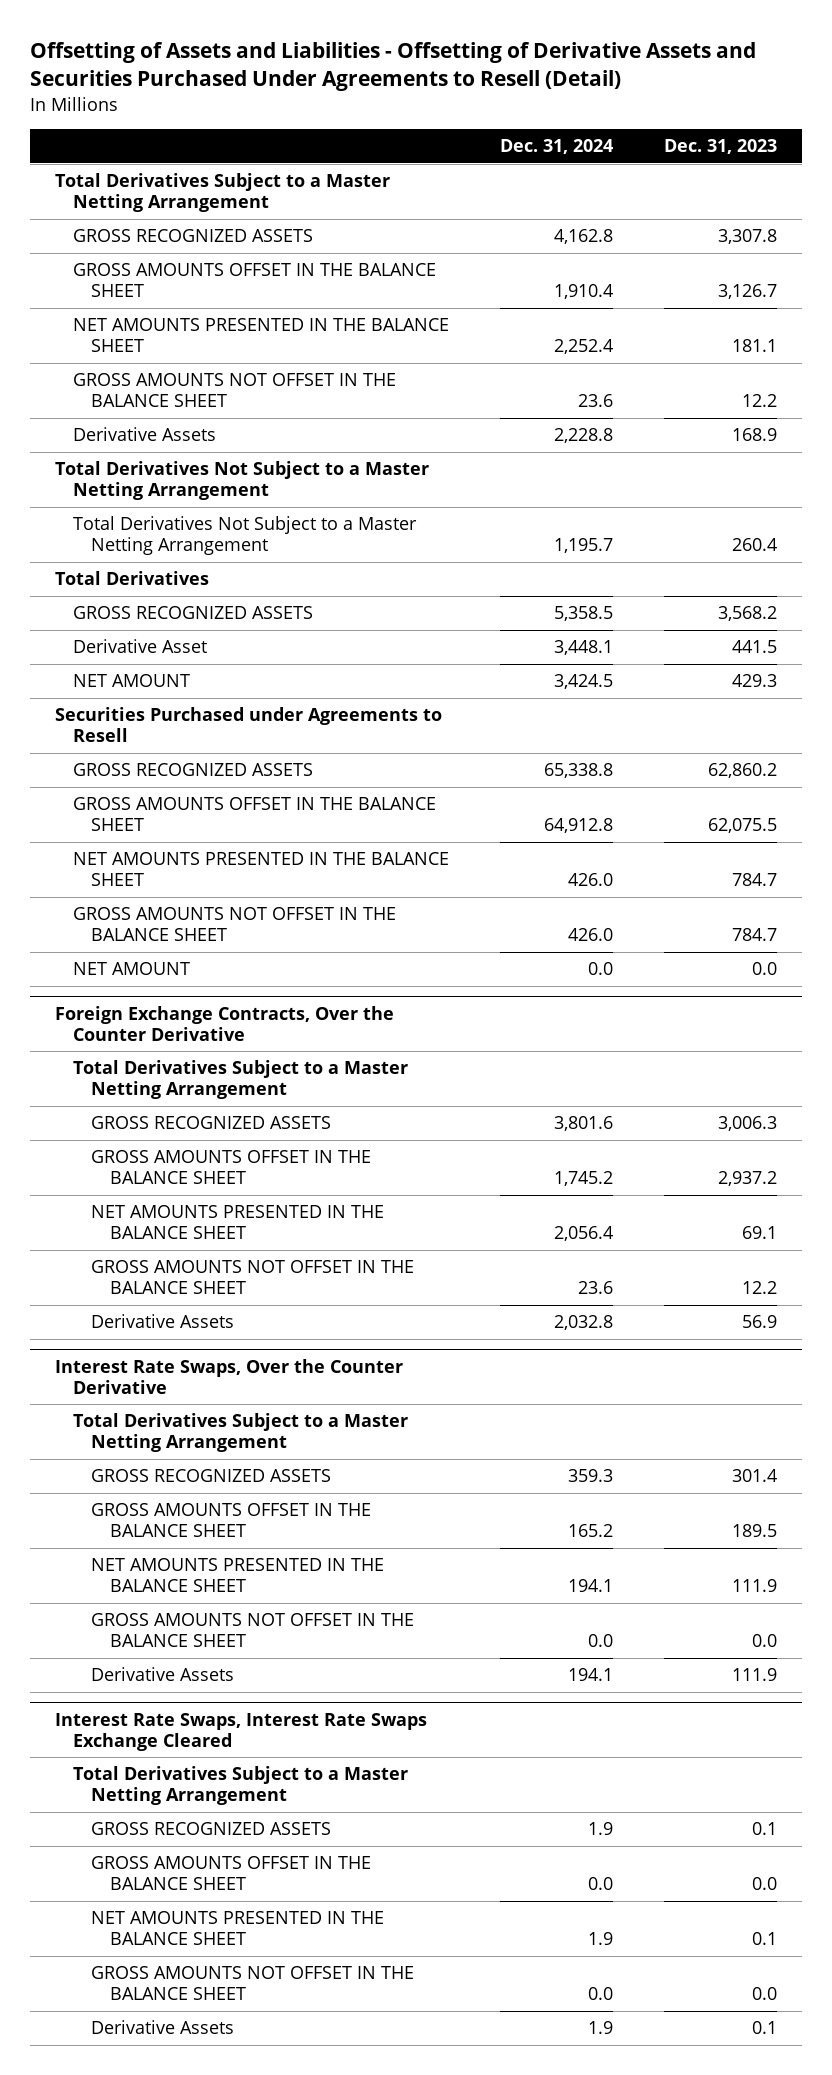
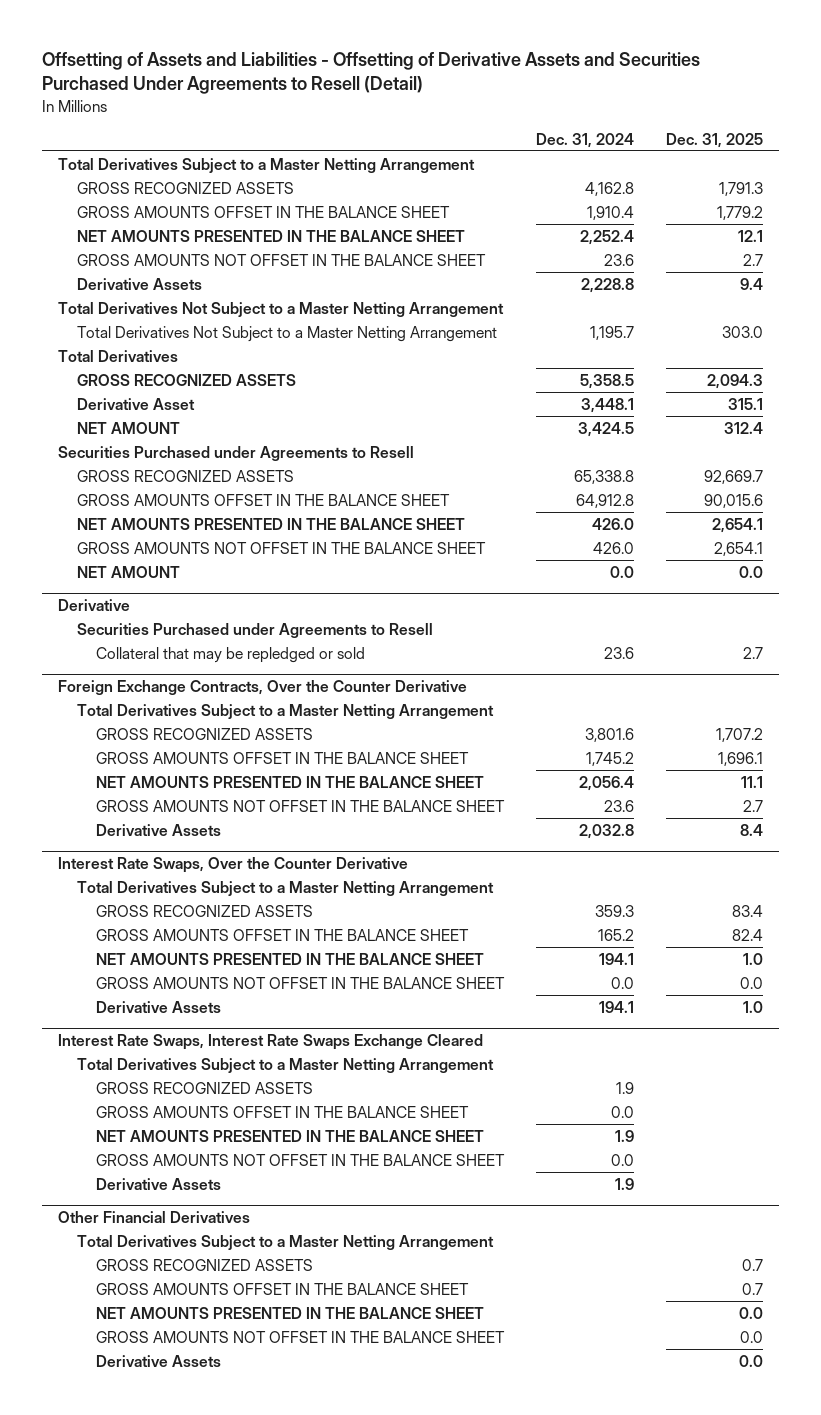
- | Dec. 31, 2024 | Dec. 31, 2023
+ | Dec. 31, 2024 | Dec. 31, 2025
+ Derivative
+ Securities Purchased under Agreements to Resell
+ Collateral that may be repledged or sold | 23.6 | 2.7
+ Other Financial Derivatives
+ Total Derivatives Subject to a Master Netting Arrangement
+ GROSS RECOGNIZED ASSETS | | 0.7
+ GROSS AMOUNTS OFFSET IN THE BALANCE SHEET | | 0.7
+ NET AMOUNTS PRESENTED IN THE BALANCE SHEET | | 0.0
+ GROSS AMOUNTS NOT OFFSET IN THE BALANCE SHEET | | 0.0
+ Derivative Assets | | 0.0

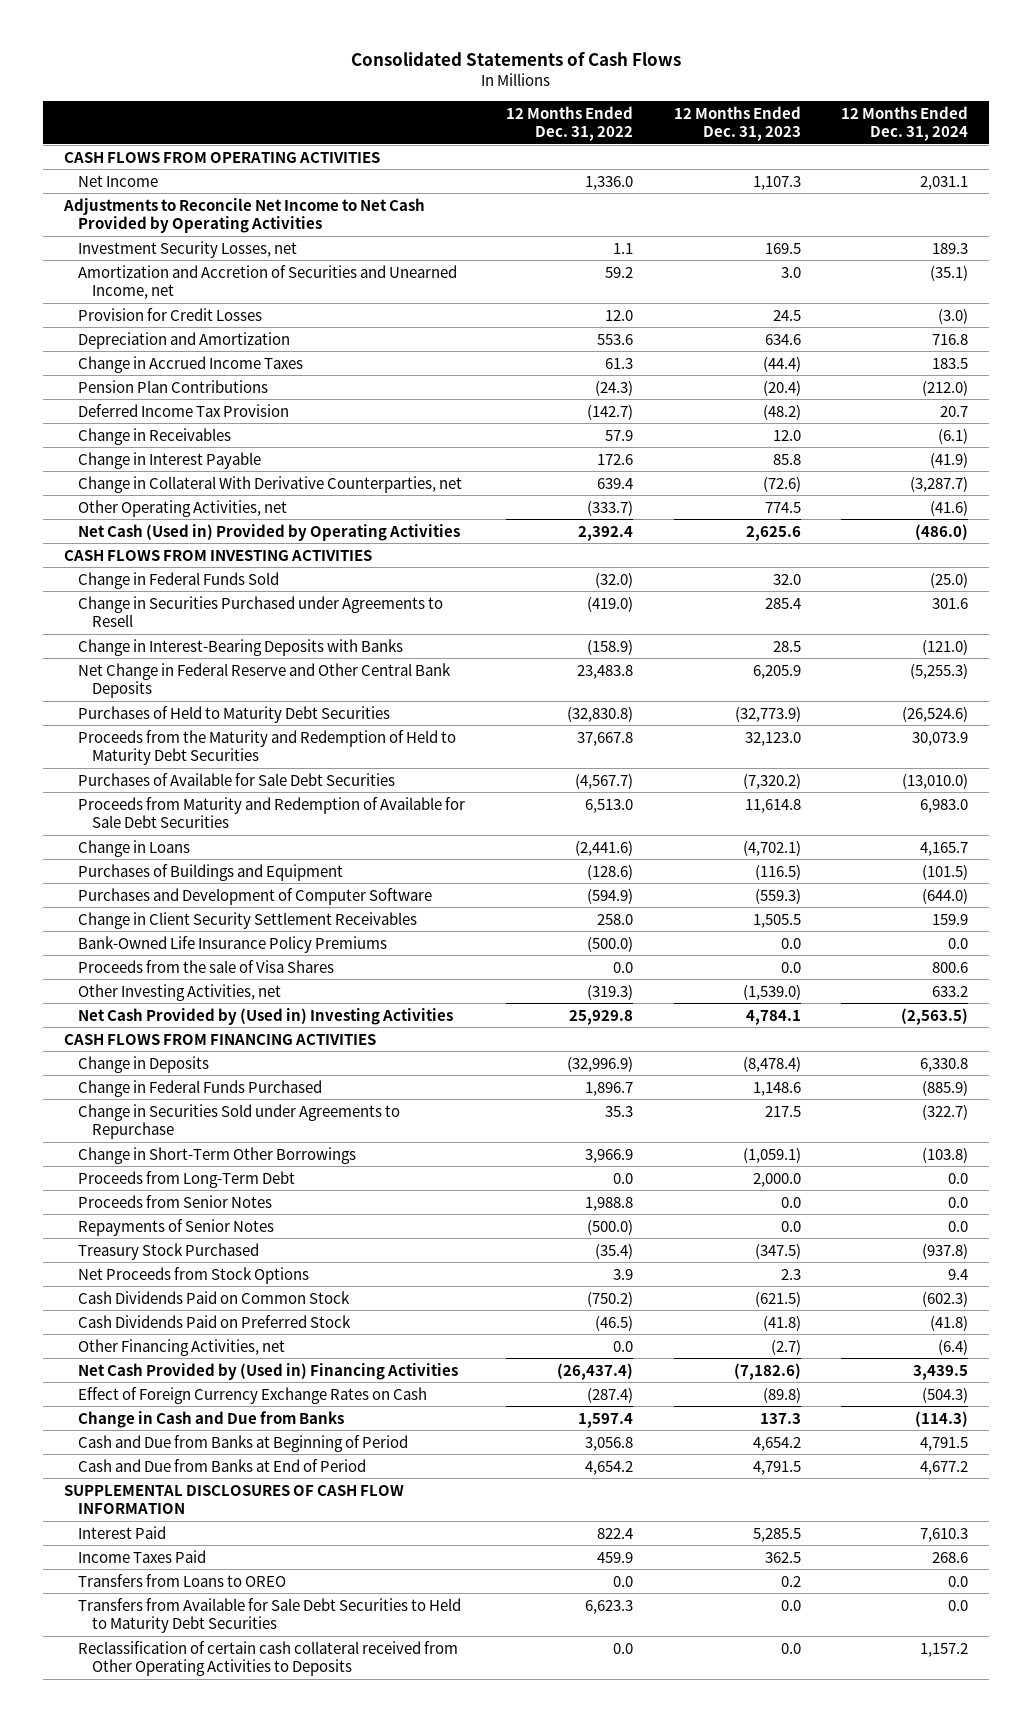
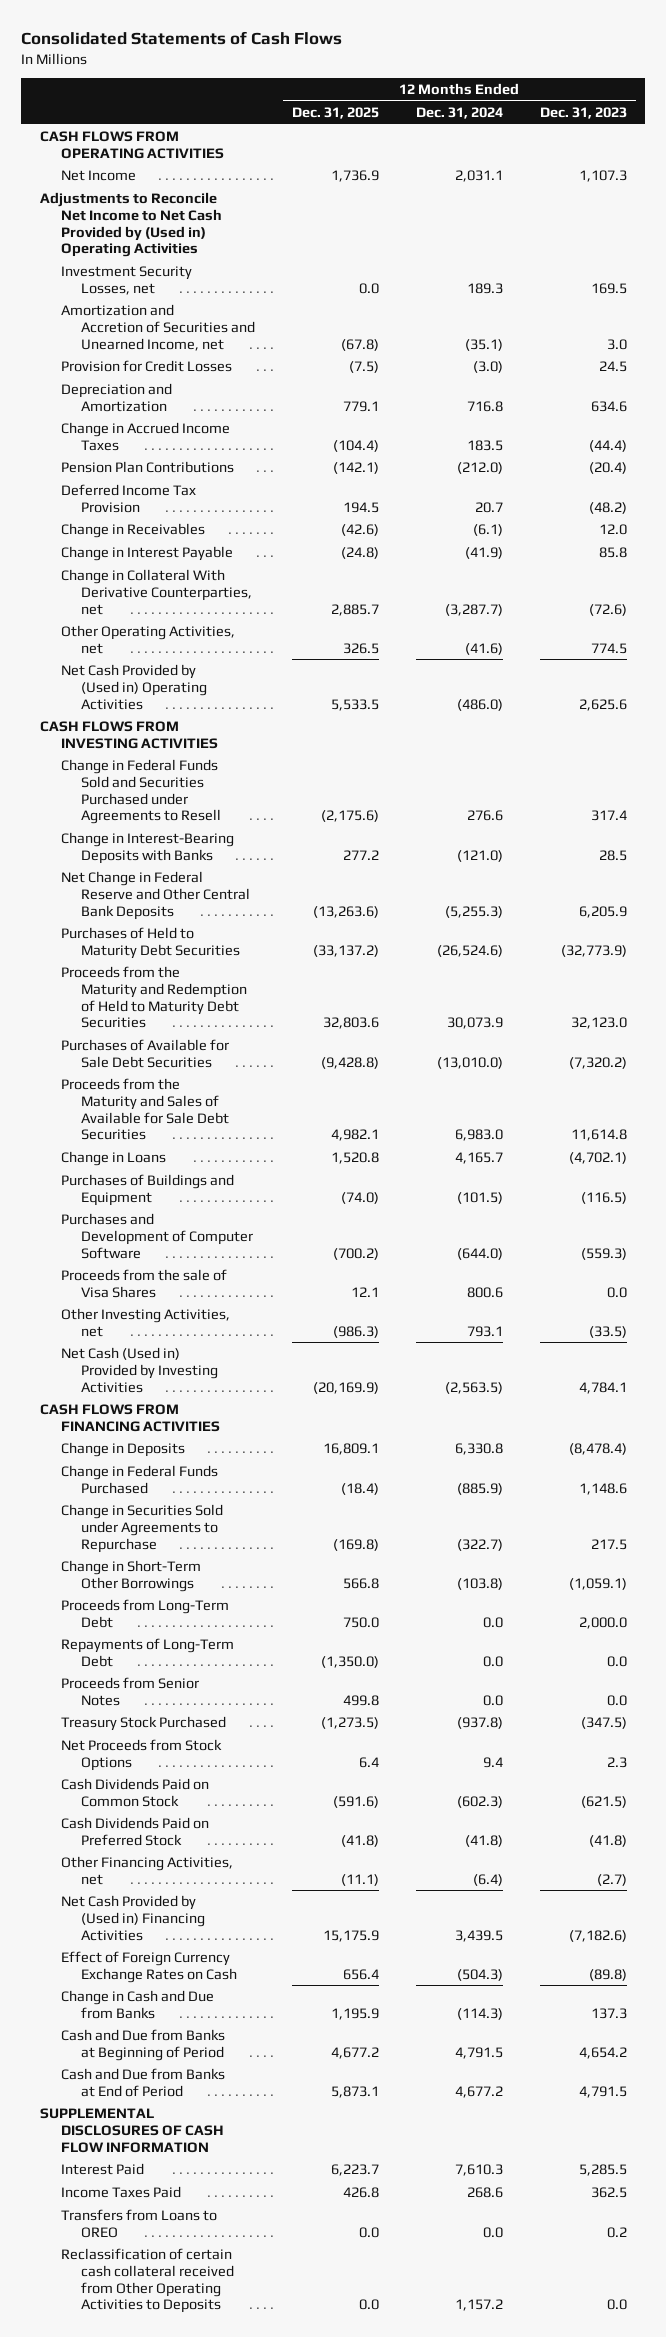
- | 12 Months Ended Dec. 31, 2022 | 12 Months Ended Dec. 31, 2023 | 12 Months Ended Dec. 31, 2024
+ | 12 Months Ended Dec. 31, 2025 | 12 Months Ended Dec. 31, 2024 | 12 Months Ended Dec. 31, 2023
- Adjustments to Reconcile Net Income to Net Cash Provided by Operating Activities
+ Adjustments to Reconcile Net Income to Net Cash Provided by (Used in) Operating Activities
- Net Cash (Used in) Provided by Operating Activities | 2,392.4 | 2,625.6 | (486.0)
+ Net Cash Provided by (Used in) Operating Activities | 5,533.5 | (486.0) | 2,625.6
- Change in Federal Funds Sold | (32.0) | 32.0 | (25.0)
- Change in Securities Purchased under Agreements to Resell | (419.0) | 285.4 | 301.6
+ Change in Federal Funds Sold and Securities Purchased under Agreements to Resell | (2,175.6) | 276.6 | 317.4
- Proceeds from Maturity and Redemption of Available for Sale Debt Securities | 6,513.0 | 11,614.8 | 6,983.0
+ Proceeds from the Maturity and Sales of Available for Sale Debt Securities | 4,982.1 | 6,983.0 | 11,614.8
- Change in Client Security Settlement Receivables | 258.0 | 1,505.5 | 159.9
- Bank-Owned Life Insurance Policy Premiums | (500.0) | 0.0 | 0.0
- Other Investing Activities, net | (319.3) | (1,539.0) | 633.2
- Net Cash Provided by (Used in) Investing Activities | 25,929.8 | 4,784.1 | (2,563.5)
+ Other Investing Activities, net | (986.3) | 793.1 | (33.5)
+ Net Cash (Used in) Provided by Investing Activities | (20,169.9) | (2,563.5) | 4,784.1
+ Repayments of Long-Term Debt | (1,350.0) | 0.0 | 0.0
- Repayments of Senior Notes | (500.0) | 0.0 | 0.0
- Transfers from Available for Sale Debt Securities to Held to Maturity Debt Securities | 6,623.3 | 0.0 | 0.0

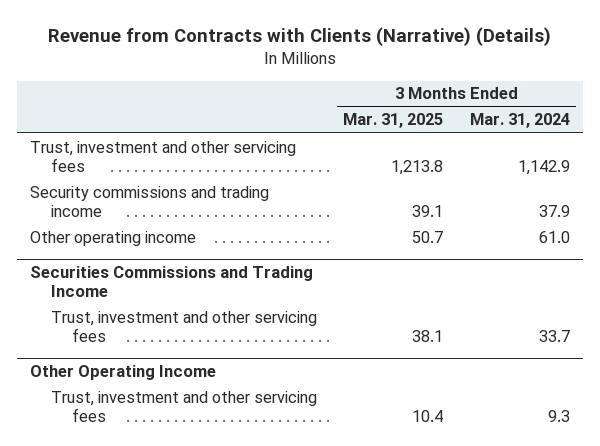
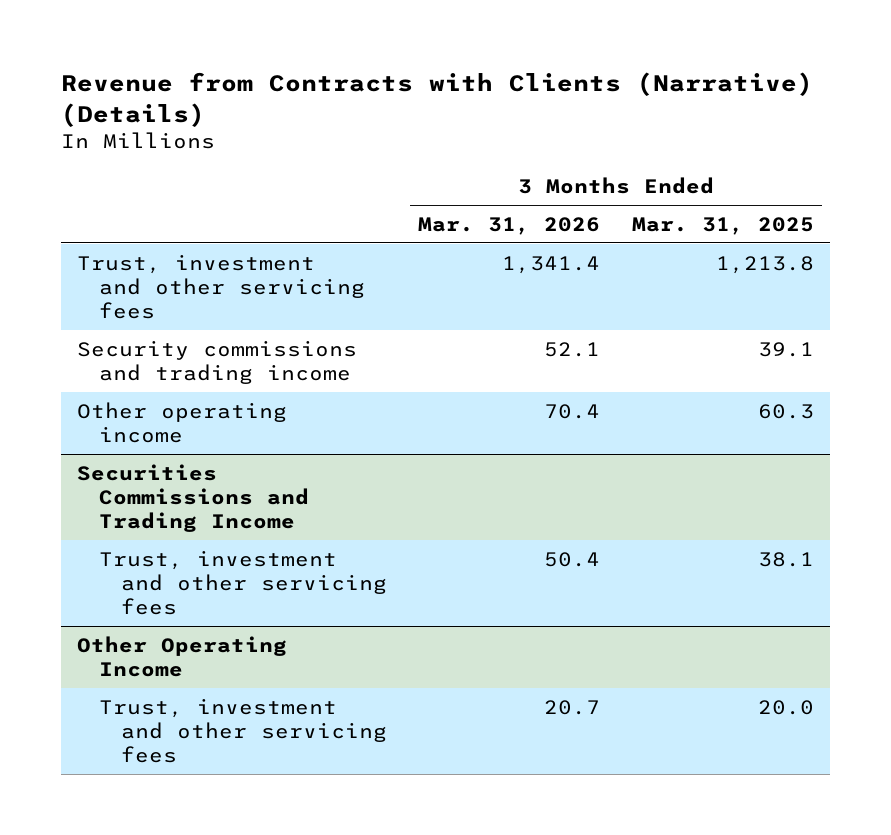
- | 3 Months Ended Mar. 31, 2025 | 3 Months Ended Mar. 31, 2024
+ | 3 Months Ended Mar. 31, 2026 | 3 Months Ended Mar. 31, 2025
- Other operating income | 50.7 | 61.0
+ Other operating income | 70.4 | 60.3
@ Other Operating Income
- Trust, investment and other servicing fees | 10.4 | 9.3
+ Trust, investment and other servicing fees | 20.7 | 20.0

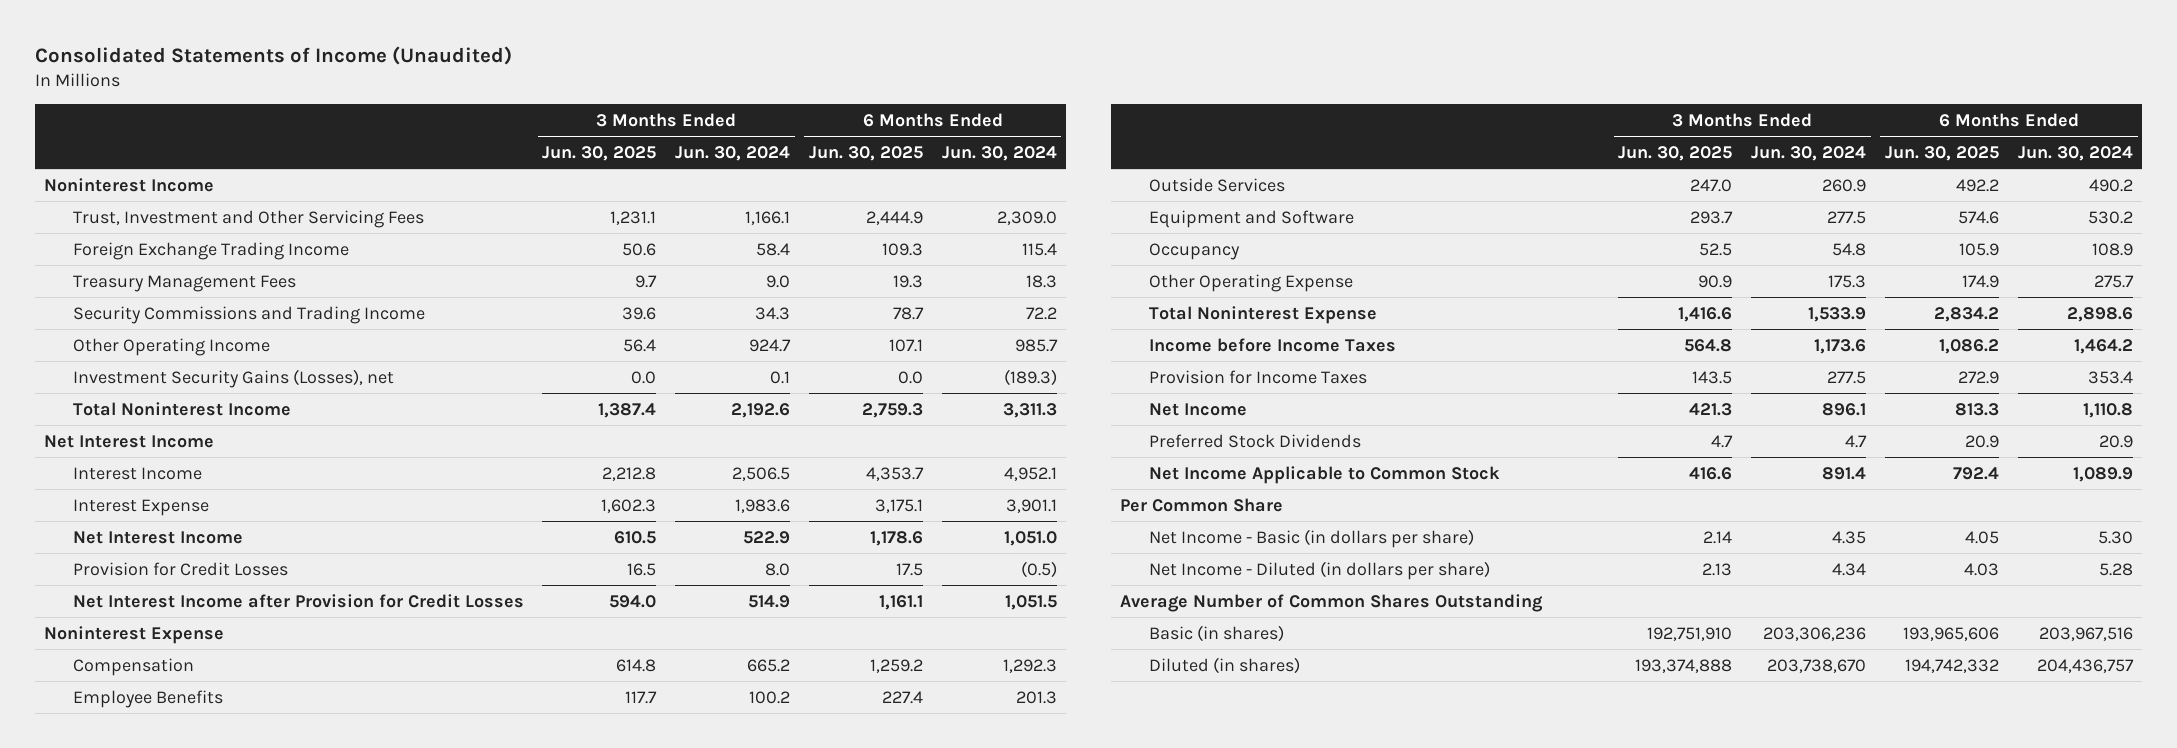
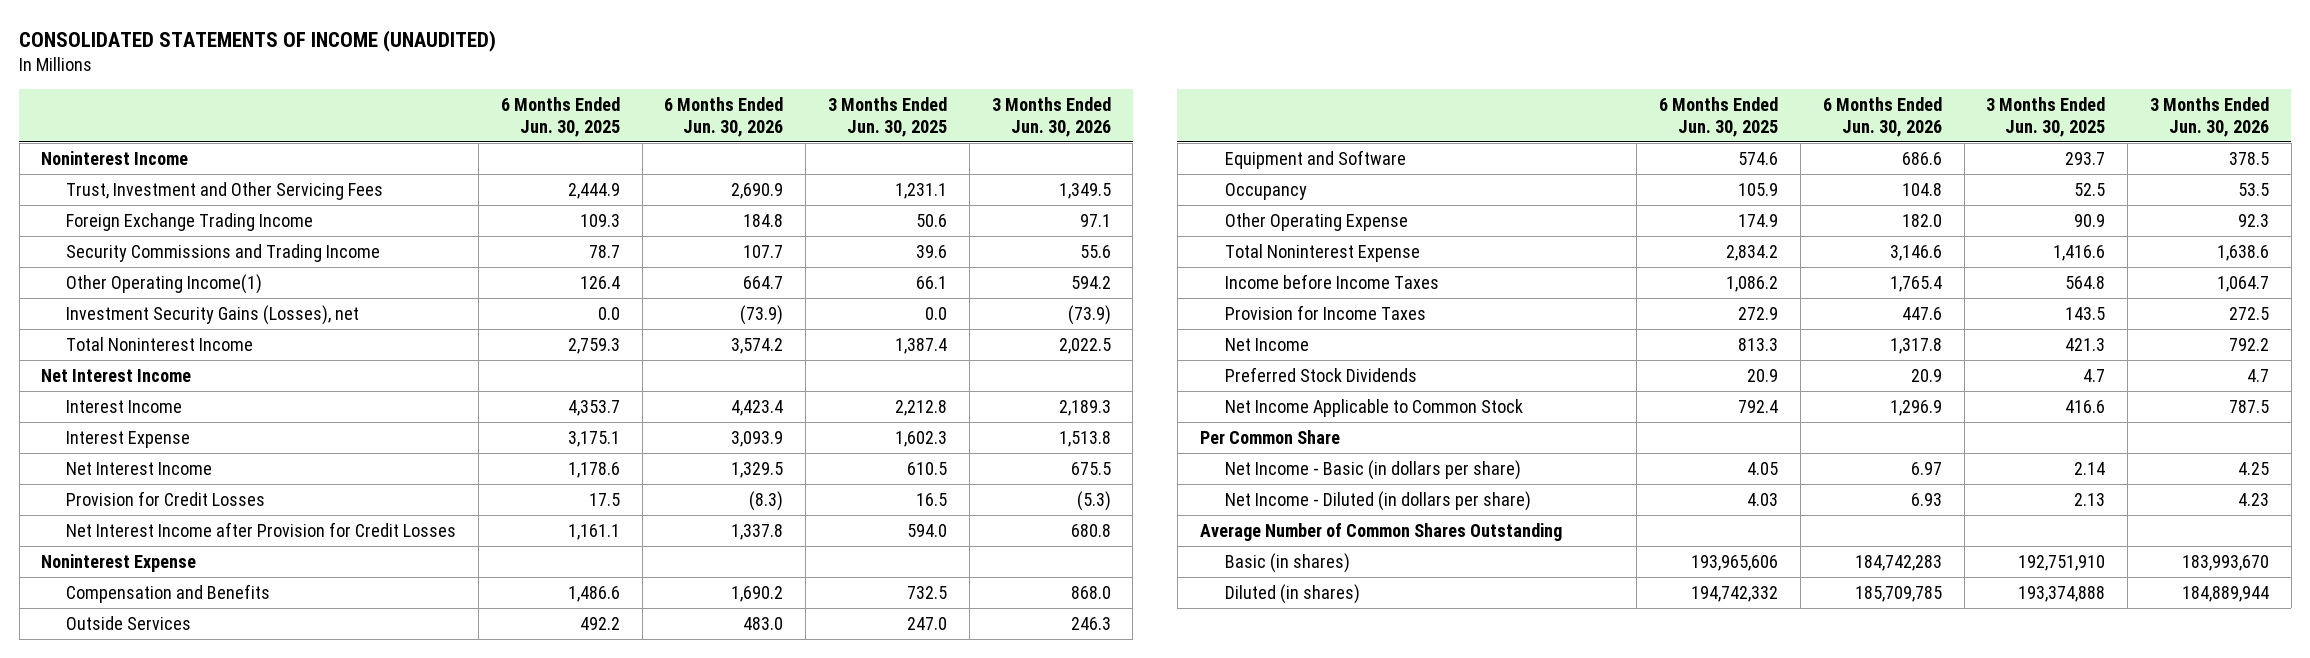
- Consolidated Statements of Income (Unaudited)
+ CONSOLIDATED STATEMENTS OF INCOME (UNAUDITED)
- | 3 Months Ended Jun. 30, 2025 | 3 Months Ended Jun. 30, 2024 | 6 Months Ended Jun. 30, 2025 | 6 Months Ended Jun. 30, 2024
+ | 6 Months Ended Jun. 30, 2025 | 6 Months Ended Jun. 30, 2026 | 3 Months Ended Jun. 30, 2025 | 3 Months Ended Jun. 30, 2026
- Treasury Management Fees | 9.7 | 9.0 | 19.3 | 18.3
- Other Operating Income | 56.4 | 924.7 | 107.1 | 985.7
+ Other Operating Income(1) | 126.4 | 664.7 | 66.1 | 594.2
- Compensation | 614.8 | 665.2 | 1,259.2 | 1,292.3
- Employee Benefits | 117.7 | 100.2 | 227.4 | 201.3
+ Compensation and Benefits | 1,486.6 | 1,690.2 | 732.5 | 868.0

